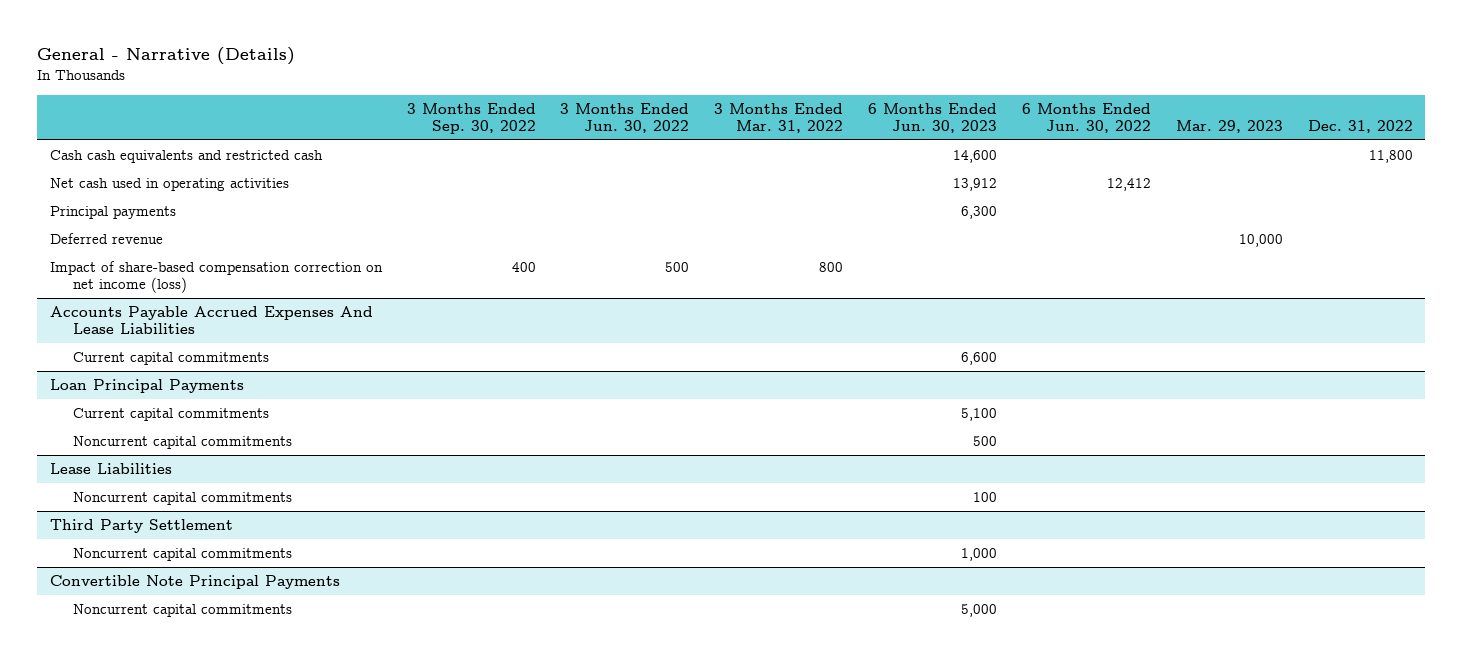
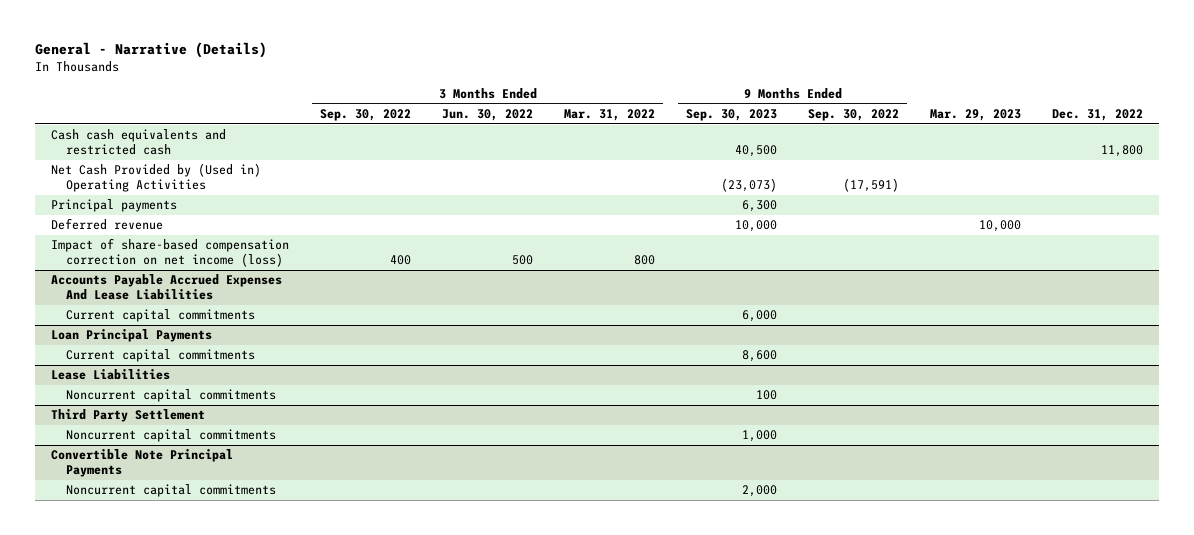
- | 3 Months Ended Sep. 30, 2022 | 3 Months Ended Jun. 30, 2022 | 3 Months Ended Mar. 31, 2022 | 6 Months Ended Jun. 30, 2023 | 6 Months Ended Jun. 30, 2022 | Mar. 29, 2023 | Dec. 31, 2022
+ | 3 Months Ended Sep. 30, 2022 | 3 Months Ended Jun. 30, 2022 | 3 Months Ended Mar. 31, 2022 | 9 Months Ended Sep. 30, 2023 | 9 Months Ended Sep. 30, 2022 | Mar. 29, 2023 | Dec. 31, 2022
- Net cash used in operating activities | | | | 13,912 | 12,412 | |
+ Net Cash Provided by (Used in) Operating Activities | | | | (23,073) | (17,591) | |
@ Loan Principal Payments
- Noncurrent capital commitments | | | | 500 | | |

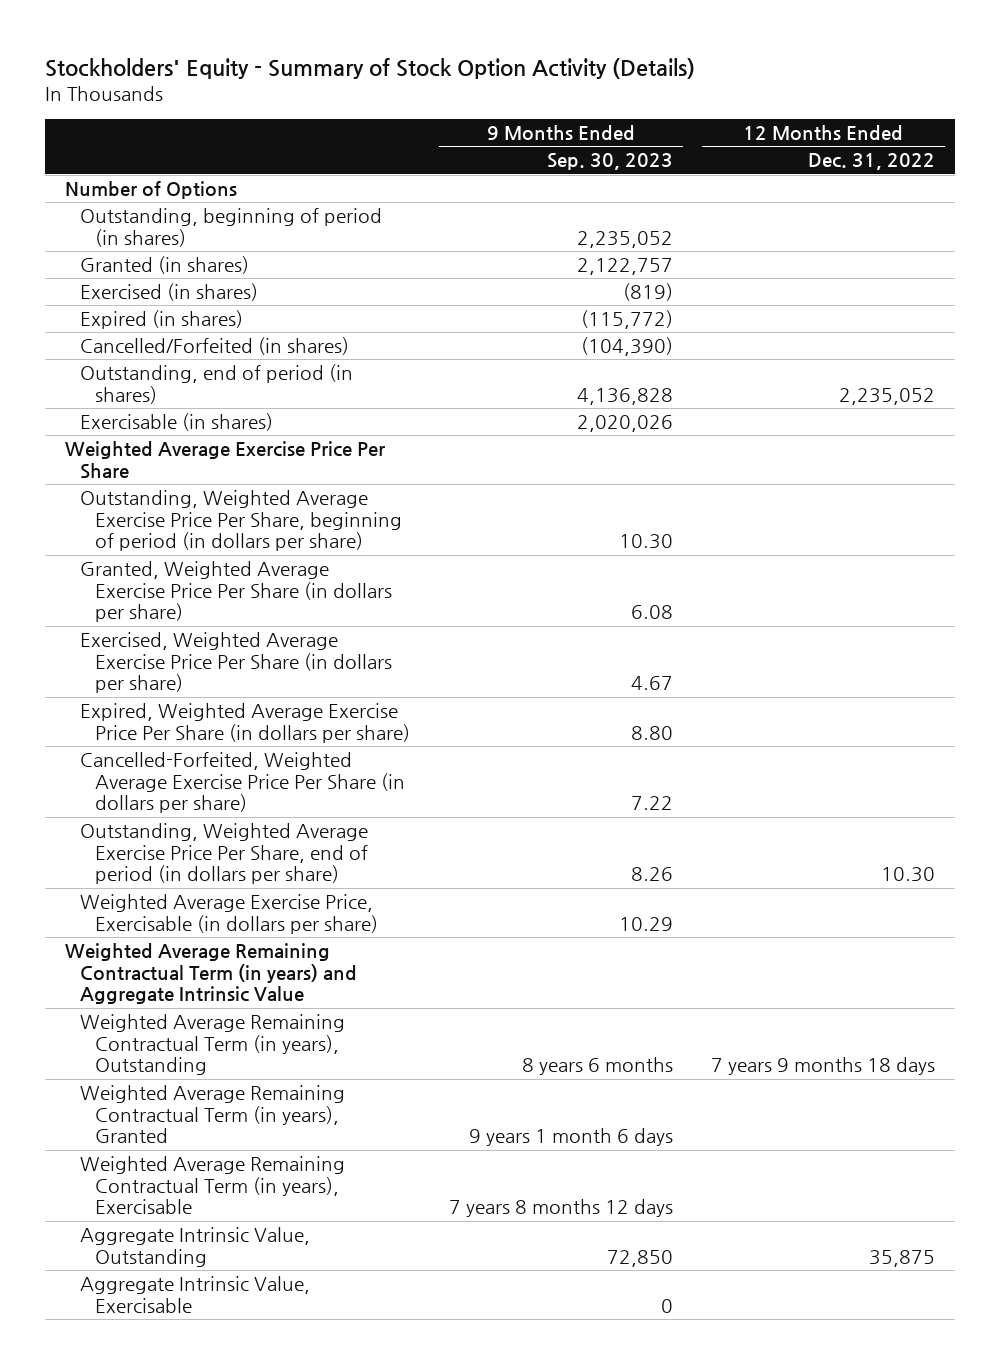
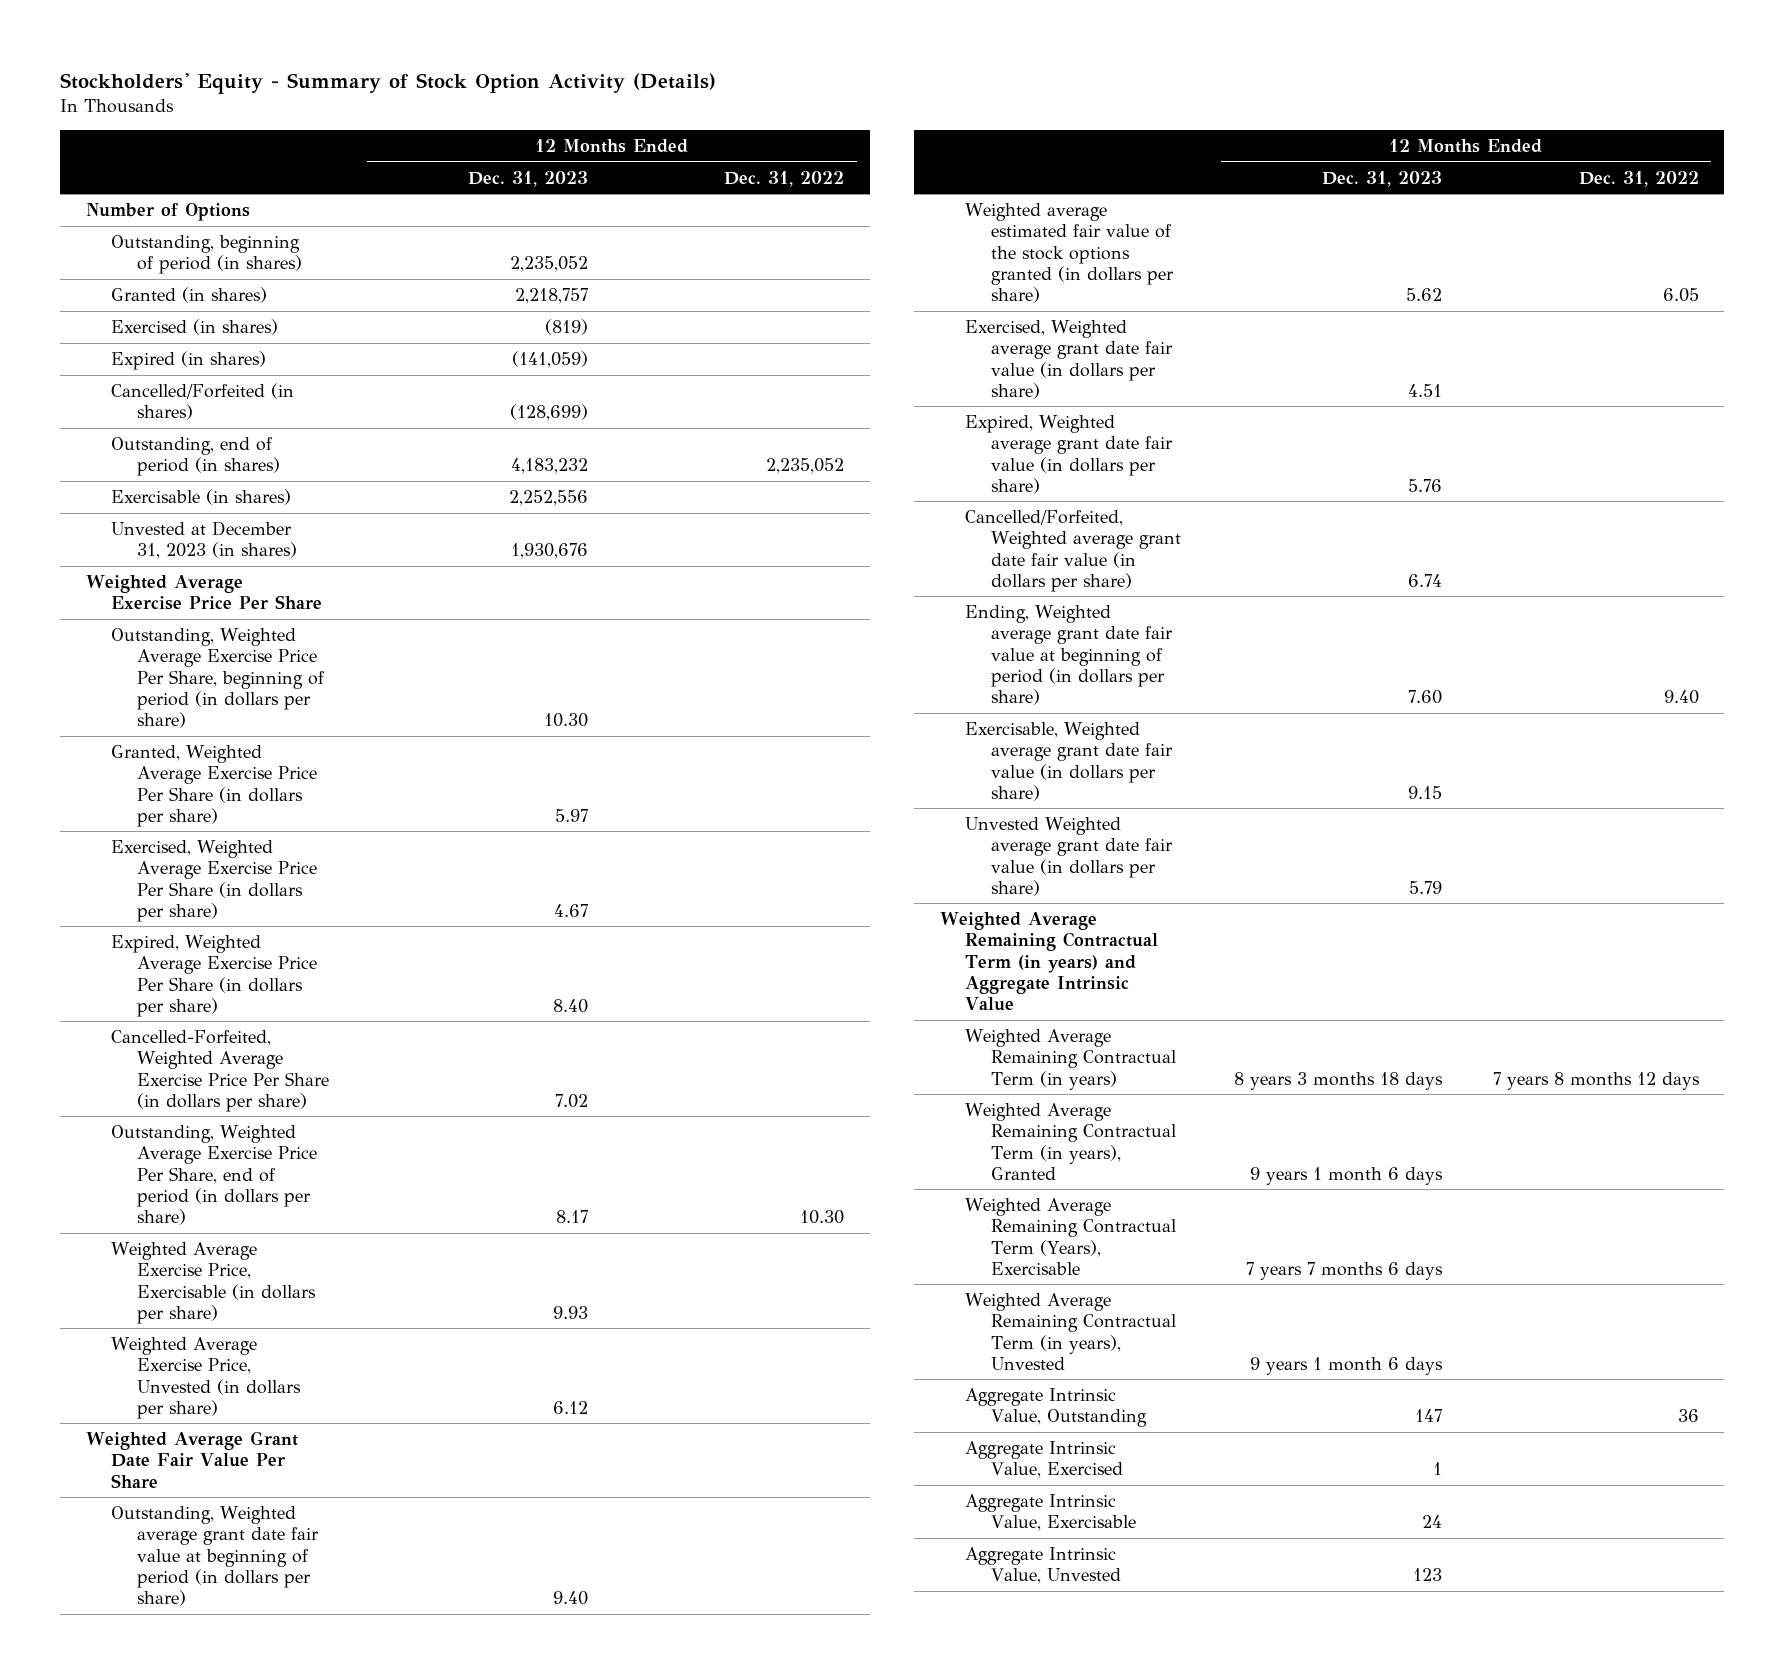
- | 9 Months Ended Sep. 30, 2023 | 12 Months Ended Dec. 31, 2022
+ | 12 Months Ended Dec. 31, 2023 | 12 Months Ended Dec. 31, 2022
+ Unvested at December 31, 2023 (in shares) | 1,930,676 |
+ Weighted Average Exercise Price, Unvested (in dollars per share) | 6.12 |
+ Weighted Average Grant Date Fair Value Per Share
+ Outstanding, Weighted average grant date fair value at beginning of period (in dollars per share) | 9.40 |
+ Weighted average estimated fair value of the stock options granted (in dollars per share) | 5.62 | 6.05
+ Exercised, Weighted average grant date fair value (in dollars per share) | 4.51 |
+ Expired, Weighted average grant date fair value (in dollars per share) | 5.76 |
+ Cancelled/Forfeited, Weighted average grant date fair value (in dollars per share) | 6.74 |
+ Ending, Weighted average grant date fair value at beginning of period (in dollars per share) | 7.60 | 9.40
+ Exercisable, Weighted average grant date fair value (in dollars per share) | 9.15 |
+ Unvested Weighted average grant date fair value (in dollars per share) | 5.79 |
- Weighted Average Remaining Contractual Term (in years), Outstanding | 8 years 6 months | 7 years 9 months 18 days
+ Weighted Average Remaining Contractual Term (in years) | 8 years 3 months 18 days | 7 years 8 months 12 days
- Weighted Average Remaining Contractual Term (in years), Exercisable | 7 years 8 months 12 days |
- Aggregate Intrinsic Value, Outstanding | 72,850 | 35,875
+ Weighted Average Remaining Contractual Term (Years), Exercisable | 7 years 7 months 6 days |
+ Weighted Average Remaining Contractual Term (in years), Unvested | 9 years 1 month 6 days |
+ Aggregate Intrinsic Value, Outstanding | 147 | 36
+ Aggregate Intrinsic Value, Exercised | 1 |
+ Aggregate Intrinsic Value, Unvested | 123 |

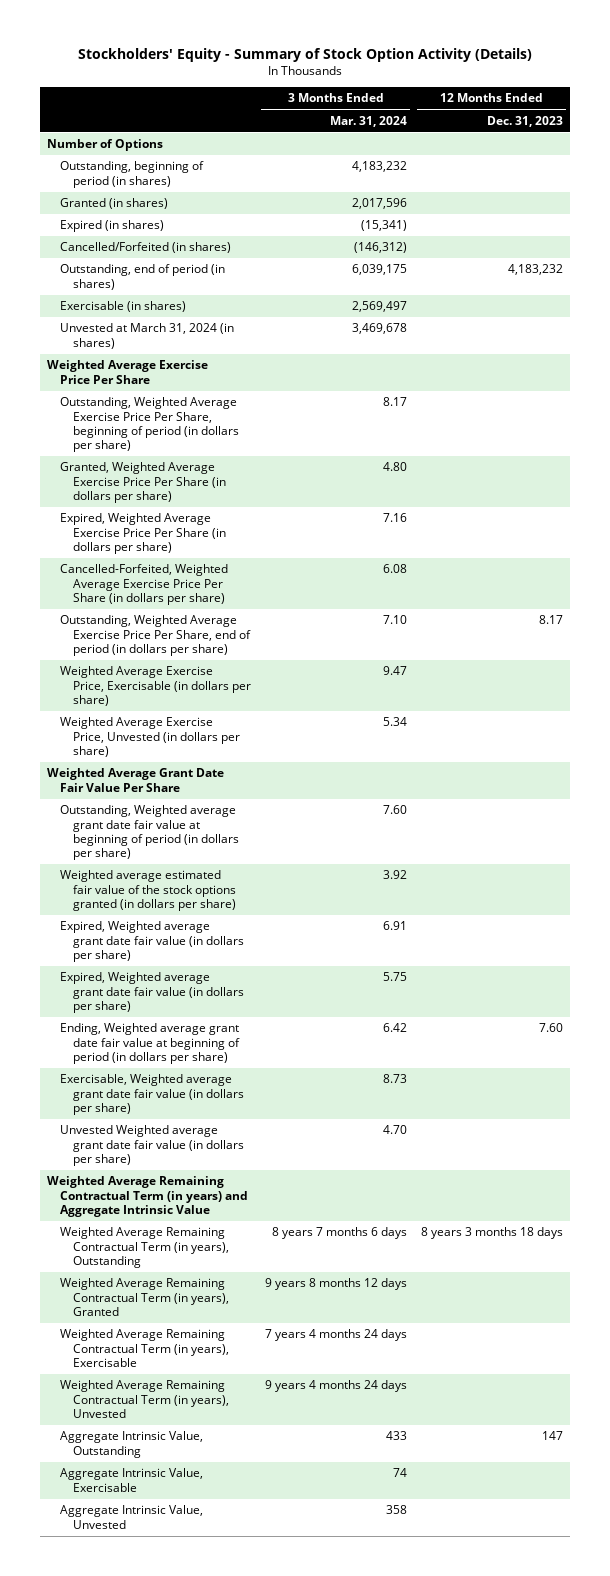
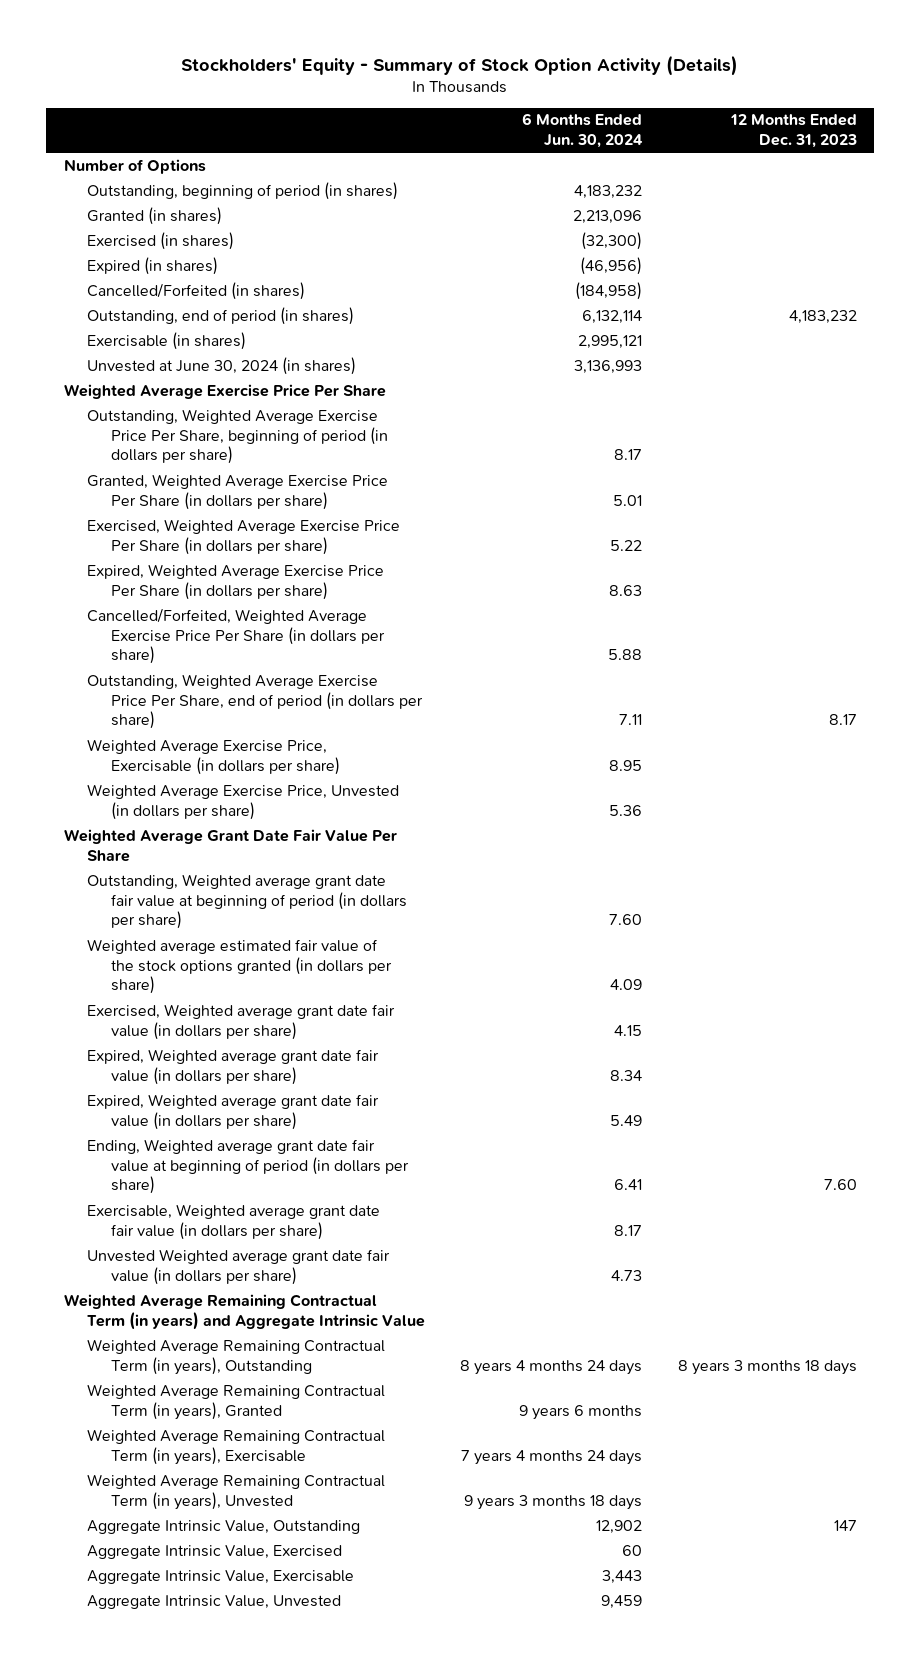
- | 3 Months Ended Mar. 31, 2024 | 12 Months Ended Dec. 31, 2023
+ | 6 Months Ended Jun. 30, 2024 | 12 Months Ended Dec. 31, 2023
+ Exercised (in shares) | (32,300) |
- Unvested at March 31, 2024 (in shares) | 3,469,678 |
+ Unvested at June 30, 2024 (in shares) | 3,136,993 |
+ Exercised, Weighted Average Exercise Price Per Share (in dollars per share) | 5.22 |
- Cancelled-Forfeited, Weighted Average Exercise Price Per Share (in dollars per share) | 6.08 |
+ Cancelled/Forfeited, Weighted Average Exercise Price Per Share (in dollars per share) | 5.88 |
+ Exercised, Weighted average grant date fair value (in dollars per share) | 4.15 |
+ Aggregate Intrinsic Value, Exercised | 60 |

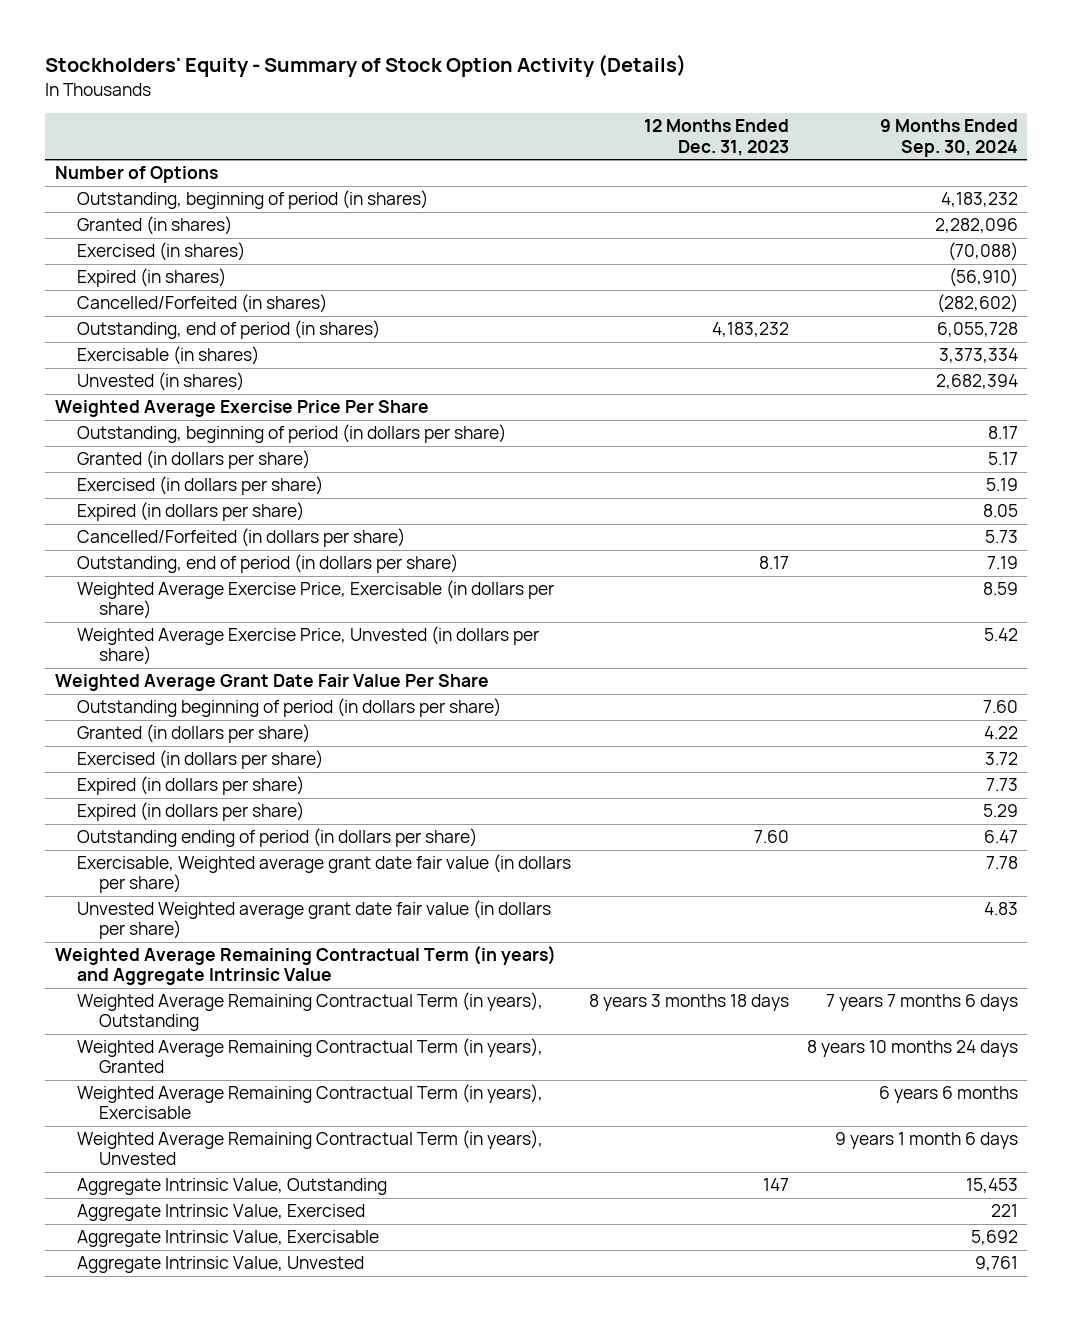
- | 6 Months Ended Jun. 30, 2024 | 12 Months Ended Dec. 31, 2023
+ | 12 Months Ended Dec. 31, 2023 | 9 Months Ended Sep. 30, 2024
- Unvested at June 30, 2024 (in shares) | 3,136,993 |
+ Unvested (in shares) | | 2,682,394
- Outstanding, Weighted Average Exercise Price Per Share, beginning of period (in dollars per share) | 8.17 |
- Granted, Weighted Average Exercise Price Per Share (in dollars per share) | 5.01 |
- Exercised, Weighted Average Exercise Price Per Share (in dollars per share) | 5.22 |
- Expired, Weighted Average Exercise Price Per Share (in dollars per share) | 8.63 |
- Cancelled/Forfeited, Weighted Average Exercise Price Per Share (in dollars per share) | 5.88 |
- Outstanding, Weighted Average Exercise Price Per Share, end of period (in dollars per share) | 7.11 | 8.17
+ Outstanding, beginning of period (in dollars per share) | | 8.17
+ Granted (in dollars per share) | | 5.17
+ Exercised (in dollars per share) | | 5.19
+ Expired (in dollars per share) | | 8.05
+ Cancelled/Forfeited (in dollars per share) | | 5.73
+ Outstanding, end of period (in dollars per share) | 8.17 | 7.19
- Outstanding, Weighted average grant date fair value at beginning of period (in dollars per share) | 7.60 |
- Weighted average estimated fair value of the stock options granted (in dollars per share) | 4.09 |
- Exercised, Weighted average grant date fair value (in dollars per share) | 4.15 |
- Expired, Weighted average grant date fair value (in dollars per share) | 8.34 |
- Expired, Weighted average grant date fair value (in dollars per share) | 5.49 |
- Ending, Weighted average grant date fair value at beginning of period (in dollars per share) | 6.41 | 7.60
+ Outstanding beginning of period (in dollars per share) | | 7.60
+ Granted (in dollars per share) | | 4.22
+ Exercised (in dollars per share) | | 3.72
+ Expired (in dollars per share) | | 7.73
+ Expired (in dollars per share) | | 5.29
+ Outstanding ending of period (in dollars per share) | 7.60 | 6.47

